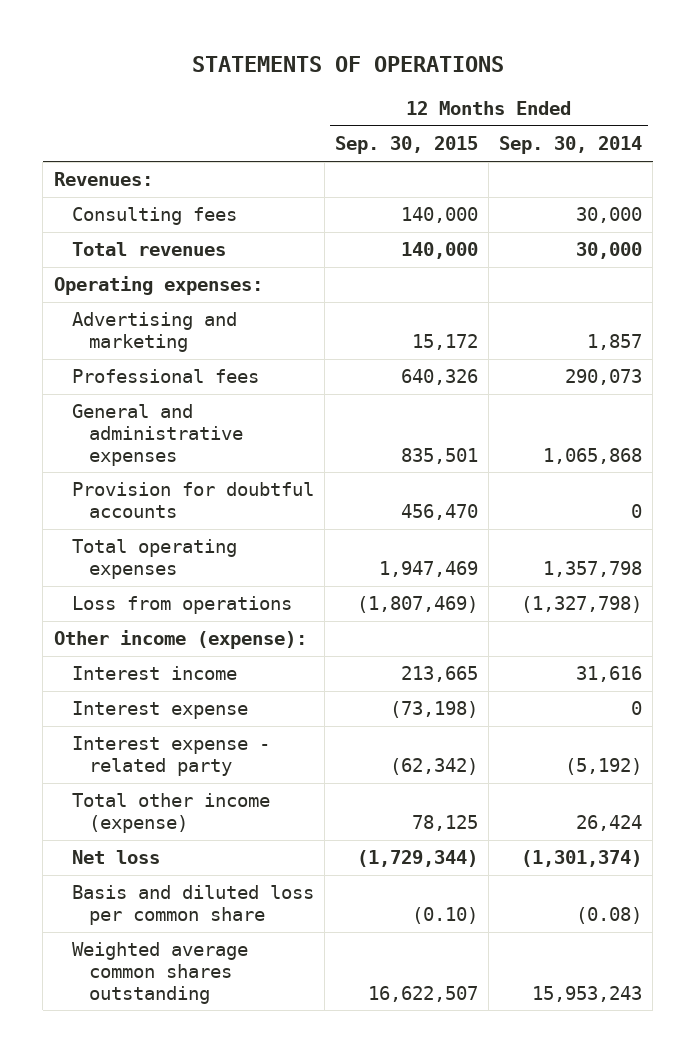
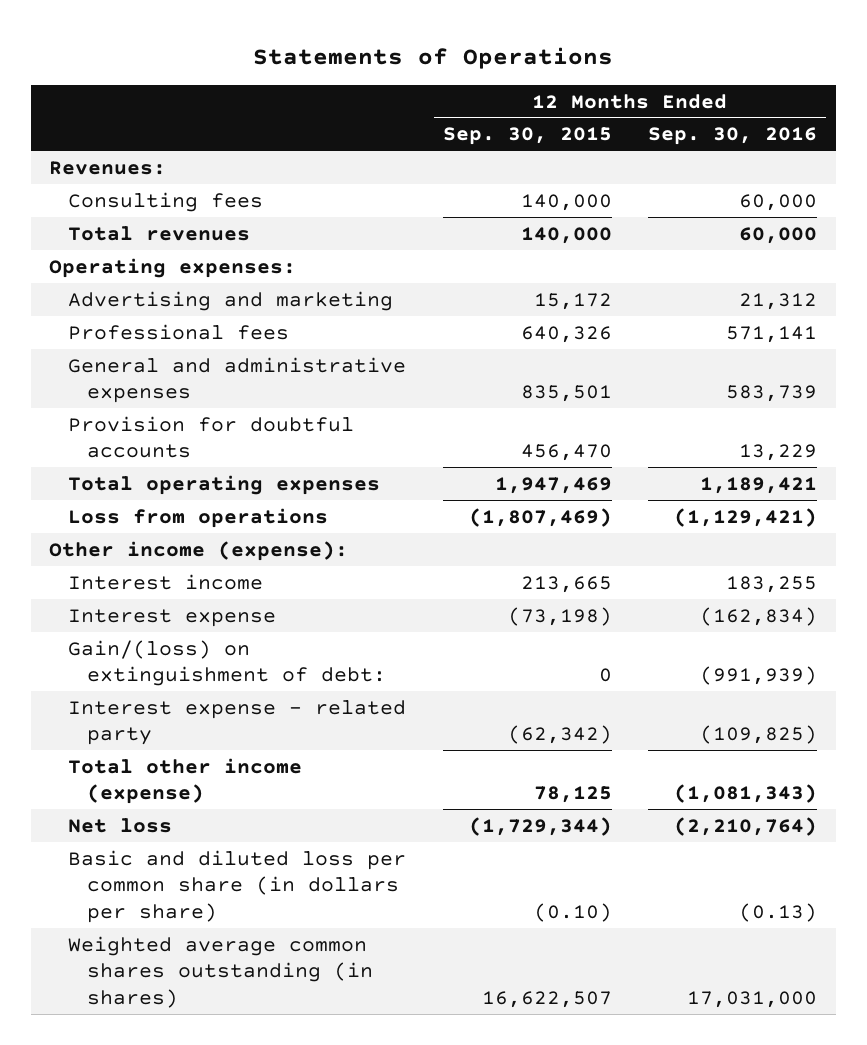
- STATEMENTS OF OPERATIONS
+ Statements of Operations
- | 12 Months Ended Sep. 30, 2015 | 12 Months Ended Sep. 30, 2014
+ | 12 Months Ended Sep. 30, 2015 | 12 Months Ended Sep. 30, 2016
+ Gain/(loss) on extinguishment of debt: | 0 | (991,939)
- Basis and diluted loss per common share | (0.10) | (0.08)
- Weighted average common shares outstanding | 16,622,507 | 15,953,243
+ Basic and diluted loss per common share (in dollars per share) | (0.10) | (0.13)
+ Weighted average common shares outstanding (in shares) | 16,622,507 | 17,031,000

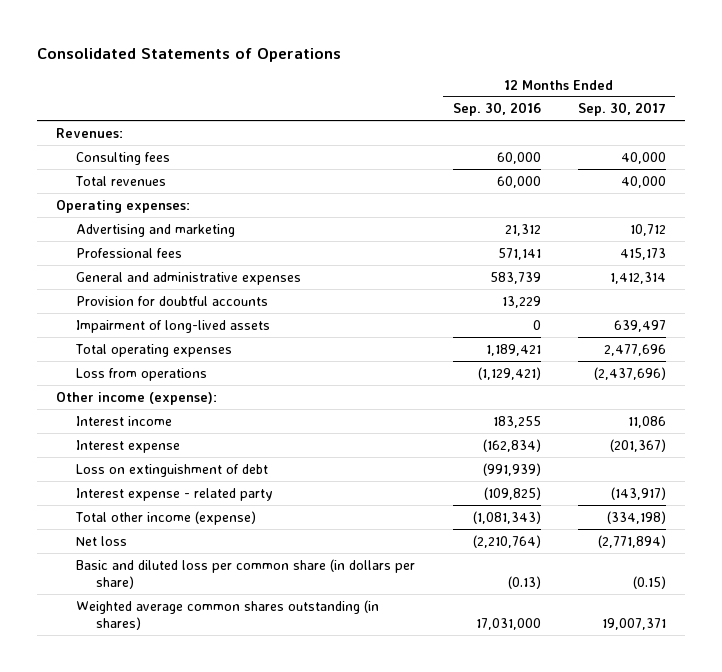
- Statements of Operations
+ Consolidated Statements of Operations
- | 12 Months Ended Sep. 30, 2015 | 12 Months Ended Sep. 30, 2016
+ | 12 Months Ended Sep. 30, 2016 | 12 Months Ended Sep. 30, 2017
+ Impairment of long-lived assets | 0 | 639,497
- Gain/(loss) on extinguishment of debt: | 0 | (991,939)
+ Loss on extinguishment of debt | (991,939) |

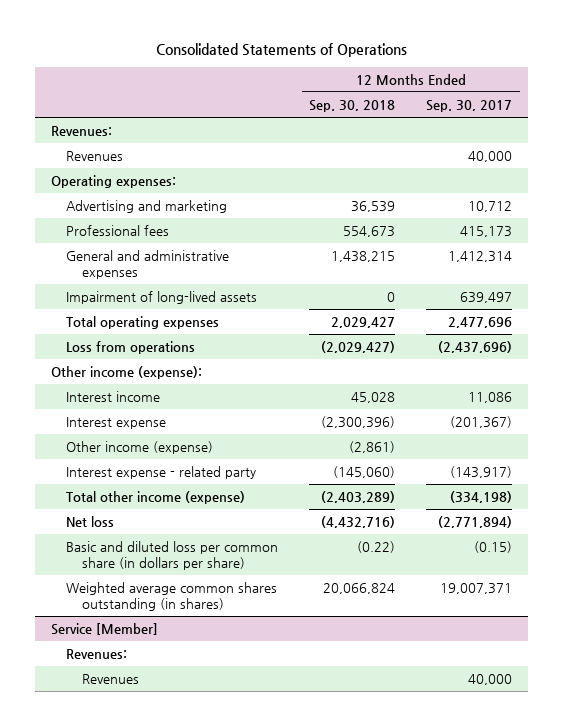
- | 12 Months Ended Sep. 30, 2016 | 12 Months Ended Sep. 30, 2017
+ | 12 Months Ended Sep. 30, 2018 | 12 Months Ended Sep. 30, 2017
- Consulting fees | 60,000 | 40,000
- Total revenues | 60,000 | 40,000
+ Revenues | | 40,000
- Provision for doubtful accounts | 13,229 |
- Loss on extinguishment of debt | (991,939) |
+ Other income (expense) | (2,861) |
+ Service [Member]
+ Revenues:
+ Revenues | | 40,000

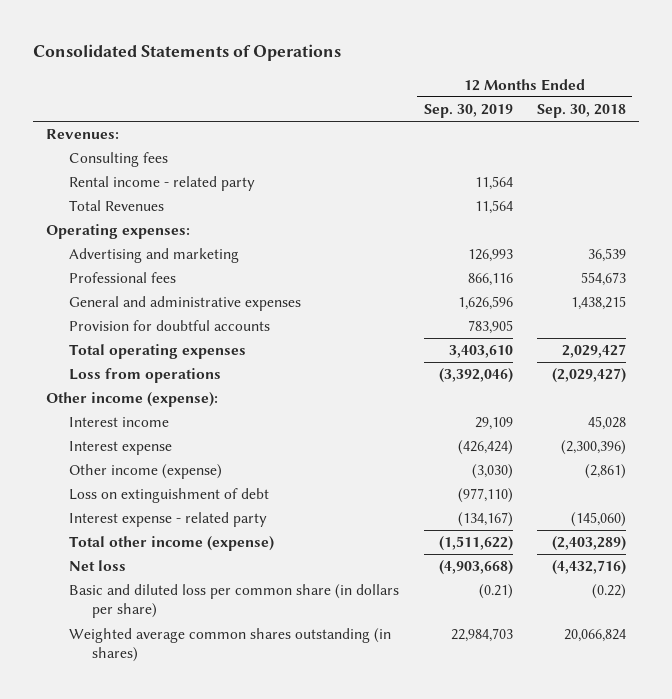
- | 12 Months Ended Sep. 30, 2018 | 12 Months Ended Sep. 30, 2017
+ | 12 Months Ended Sep. 30, 2019 | 12 Months Ended Sep. 30, 2018
- Revenues | | 40,000
+ Consulting fees
+ Rental income - related party | 11,564 |
+ Total Revenues | 11,564 |
- Impairment of long-lived assets | 0 | 639,497
+ Provision for doubtful accounts | 783,905 |
+ Loss on extinguishment of debt | (977,110) |
- Service [Member]
- Revenues:
- Revenues | | 40,000

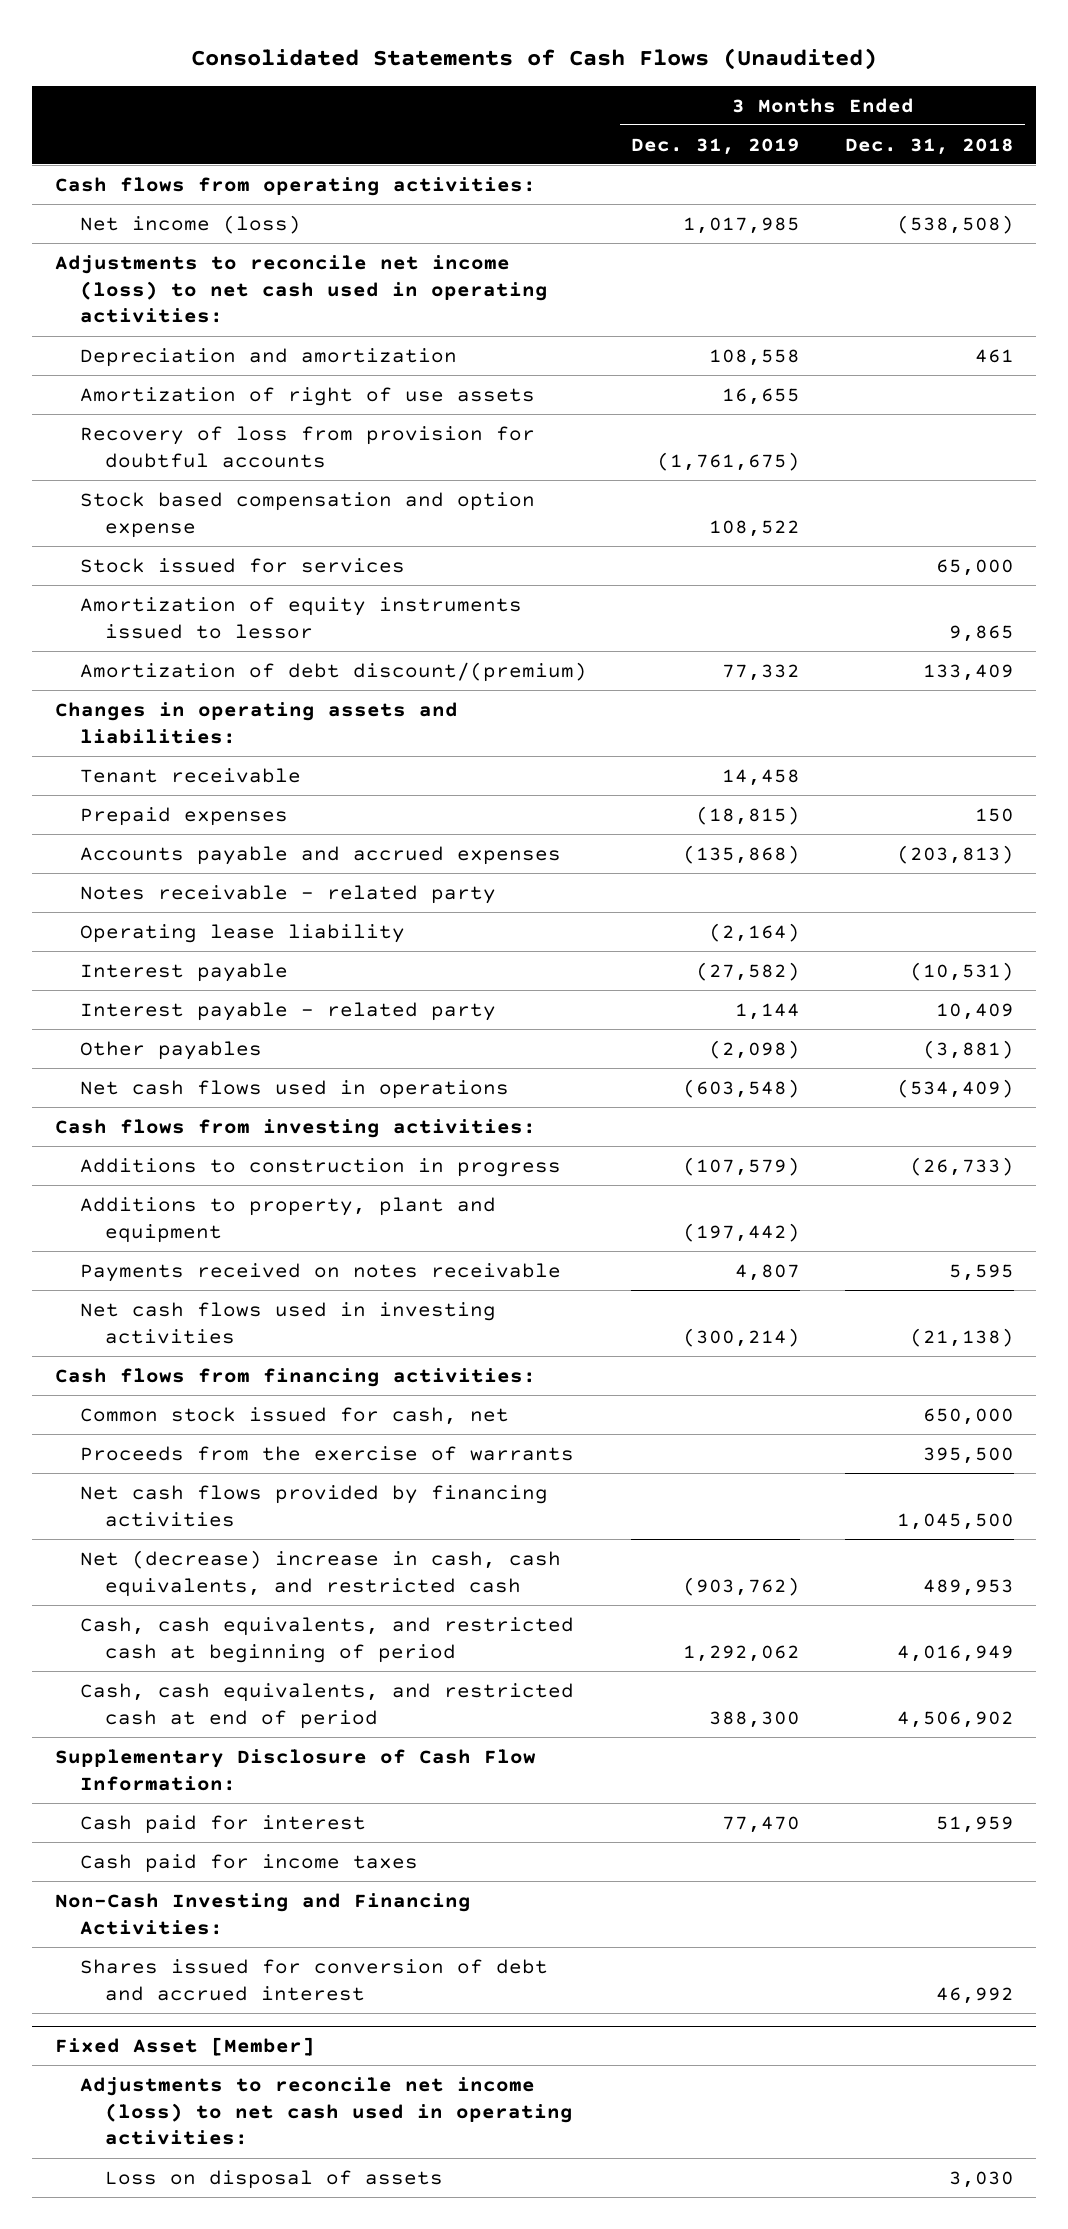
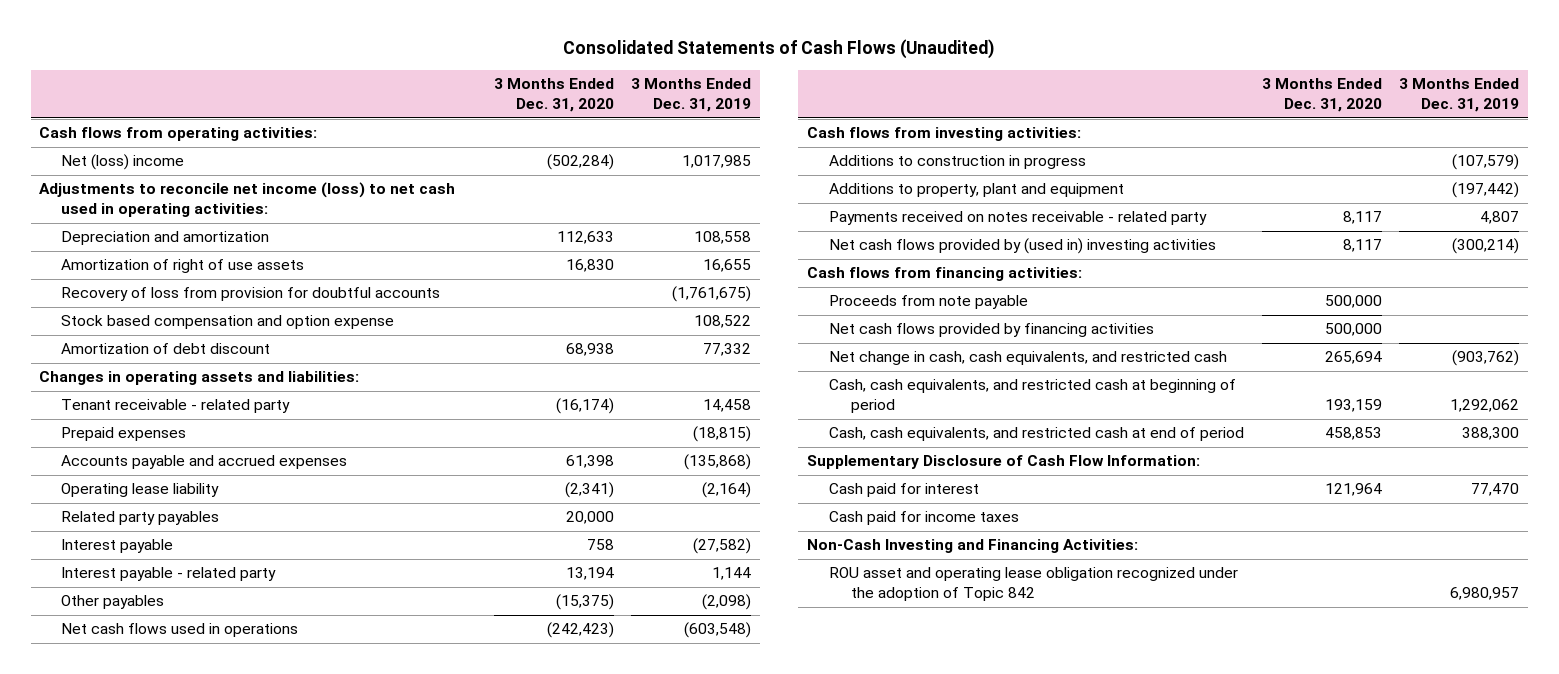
- | 3 Months Ended Dec. 31, 2019 | 3 Months Ended Dec. 31, 2018
+ | 3 Months Ended Dec. 31, 2020 | 3 Months Ended Dec. 31, 2019
- Net income (loss) | 1,017,985 | (538,508)
+ Net (loss) income | (502,284) | 1,017,985
- Stock issued for services | | 65,000
- Amortization of equity instruments issued to lessor | | 9,865
- Amortization of debt discount/(premium) | 77,332 | 133,409
+ Amortization of debt discount | 68,938 | 77,332
- Tenant receivable | 14,458 |
+ Tenant receivable - related party | (16,174) | 14,458
- Notes receivable - related party
+ Related party payables | 20,000 |
- Payments received on notes receivable | 4,807 | 5,595
- Net cash flows used in investing activities | (300,214) | (21,138)
+ Payments received on notes receivable - related party | 8,117 | 4,807
+ Net cash flows provided by (used in) investing activities | 8,117 | (300,214)
- Common stock issued for cash, net | | 650,000
- Proceeds from the exercise of warrants | | 395,500
+ Proceeds from note payable | 500,000 |
- Net (decrease) increase in cash, cash equivalents, and restricted cash | (903,762) | 489,953
+ Net change in cash, cash equivalents, and restricted cash | 265,694 | (903,762)
- Shares issued for conversion of debt and accrued interest | | 46,992
- Fixed Asset [Member]
- Adjustments to reconcile net income (loss) to net cash used in operating activities:
- Loss on disposal of assets | | 3,030
+ ROU asset and operating lease obligation recognized under the adoption of Topic 842 | | 6,980,957

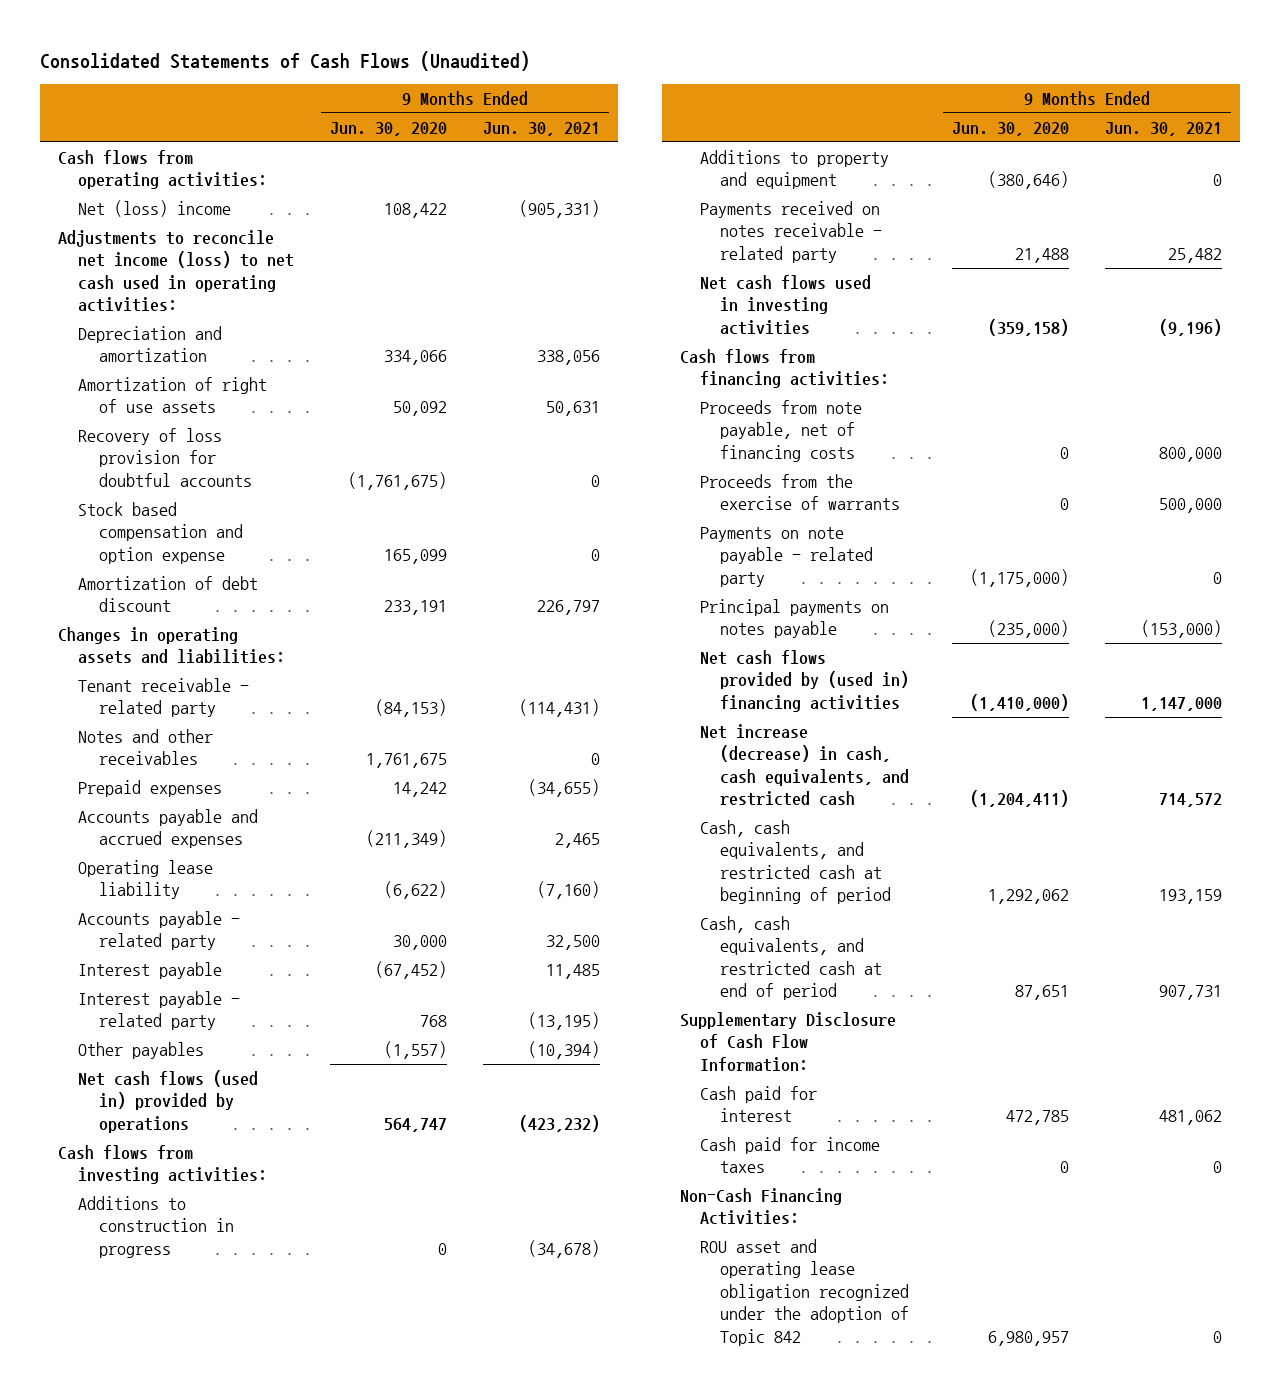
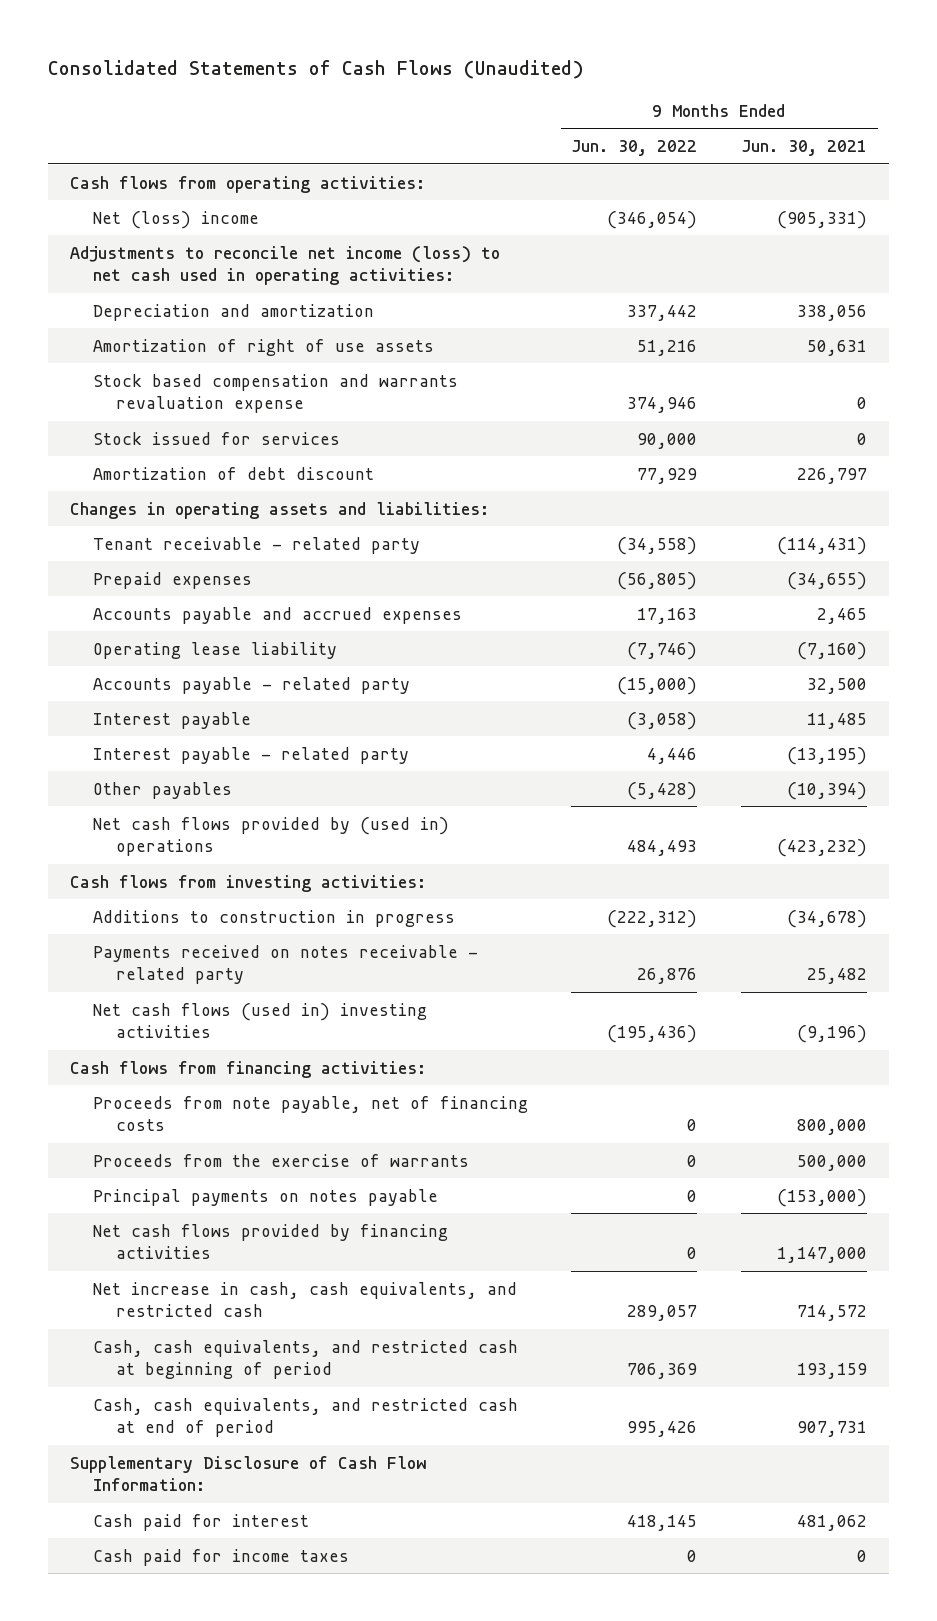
- | 9 Months Ended Jun. 30, 2020 | 9 Months Ended Jun. 30, 2021
+ | 9 Months Ended Jun. 30, 2022 | 9 Months Ended Jun. 30, 2021
- Recovery of loss provision for doubtful accounts | (1,761,675) | 0
- Stock based compensation and option expense | 165,099 | 0
+ Stock based compensation and warrants revaluation expense | 374,946 | 0
+ Stock issued for services | 90,000 | 0
- Notes and other receivables | 1,761,675 | 0
- Net cash flows (used in) provided by operations | 564,747 | (423,232)
+ Net cash flows provided by (used in) operations | 484,493 | (423,232)
- Additions to property and equipment | (380,646) | 0
- Net cash flows used in investing activities | (359,158) | (9,196)
+ Net cash flows (used in) investing activities | (195,436) | (9,196)
- Payments on note payable - related party | (1,175,000) | 0
- Net cash flows provided by (used in) financing activities | (1,410,000) | 1,147,000
- Net increase (decrease) in cash, cash equivalents, and restricted cash | (1,204,411) | 714,572
+ Net cash flows provided by financing activities | 0 | 1,147,000
+ Net increase in cash, cash equivalents, and restricted cash | 289,057 | 714,572
- Non-Cash Financing Activities:
- ROU asset and operating lease obligation recognized under the adoption of Topic 842 | 6,980,957 | 0

